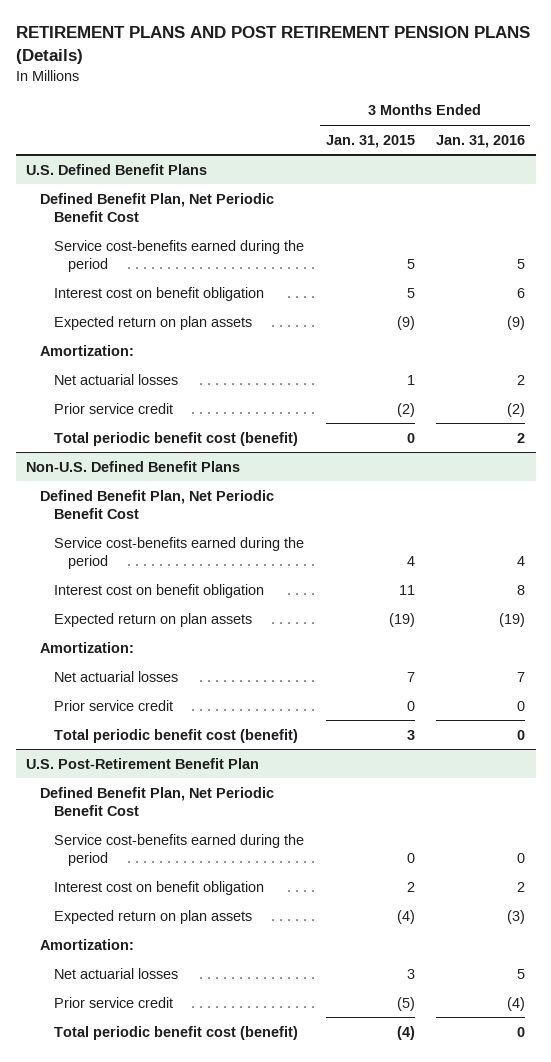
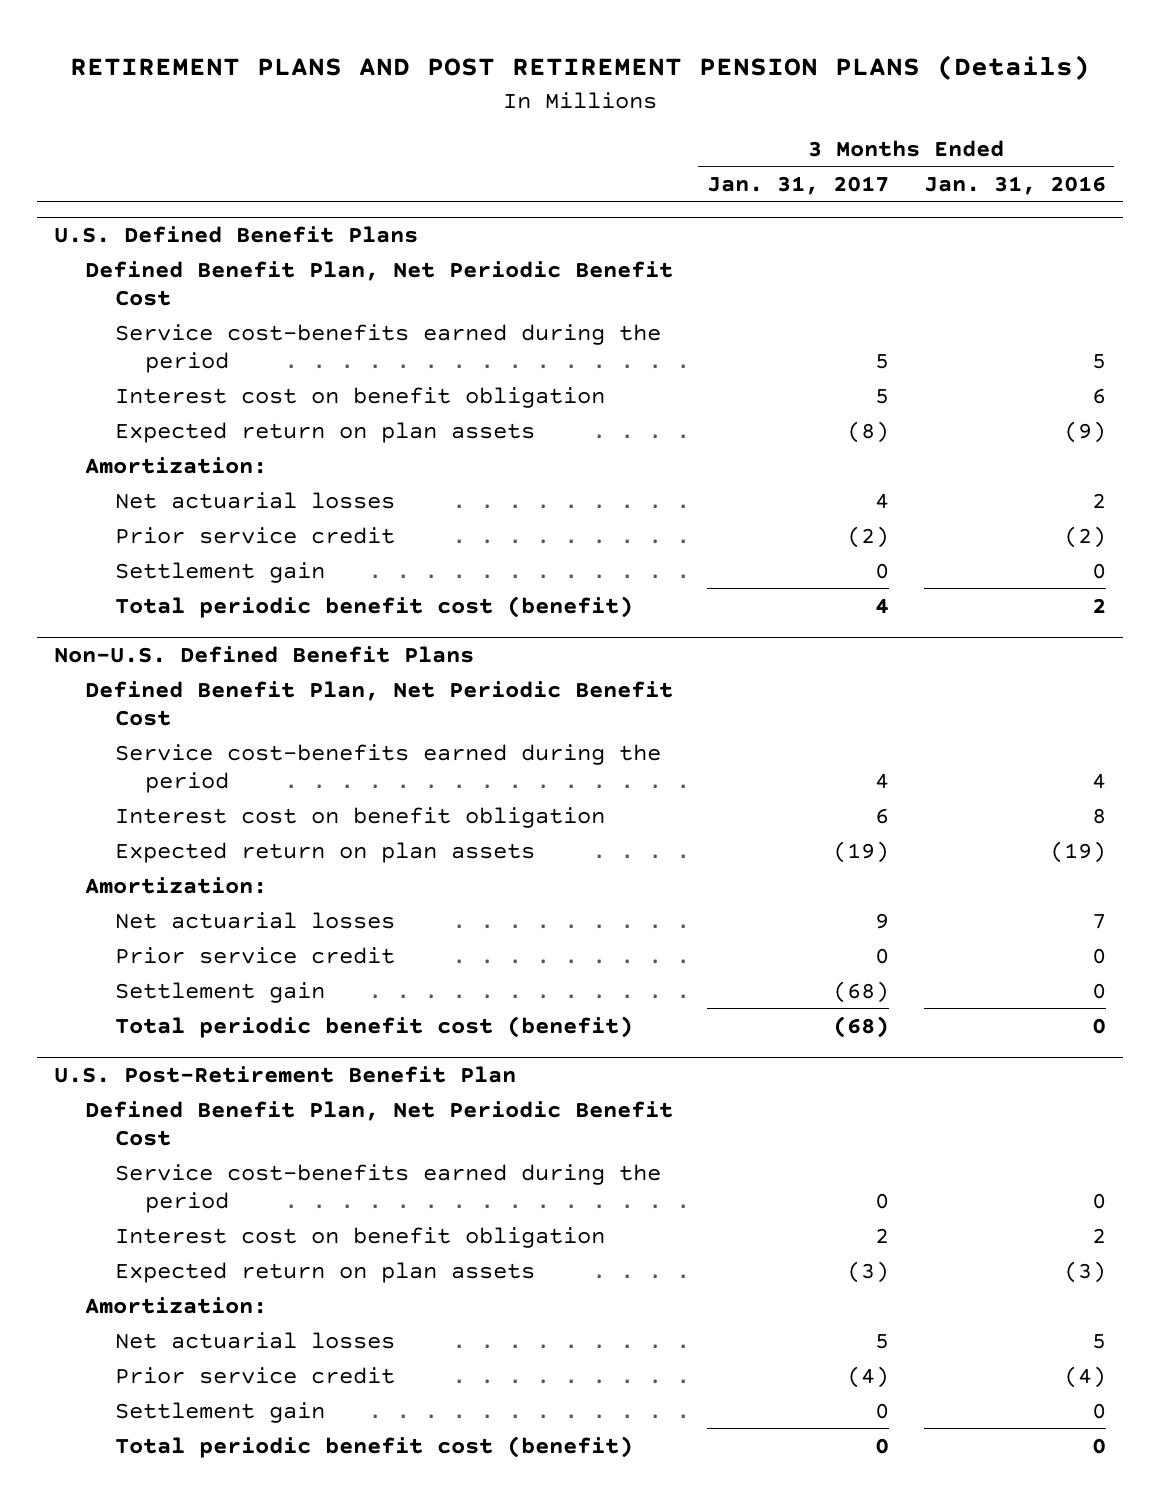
- | 3 Months Ended Jan. 31, 2015 | 3 Months Ended Jan. 31, 2016
+ | 3 Months Ended Jan. 31, 2017 | 3 Months Ended Jan. 31, 2016
@ U.S. Defined Benefit Plans
+ Settlement gain | 0 | 0
@ Non-U.S. Defined Benefit Plans
+ Settlement gain | (68) | 0
@ U.S. Post-Retirement Benefit Plan
+ Settlement gain | 0 | 0

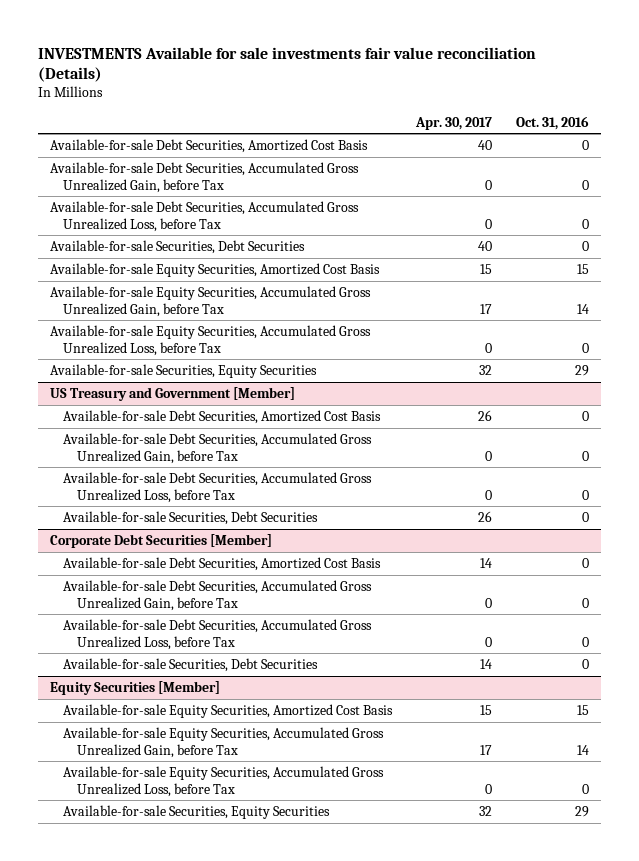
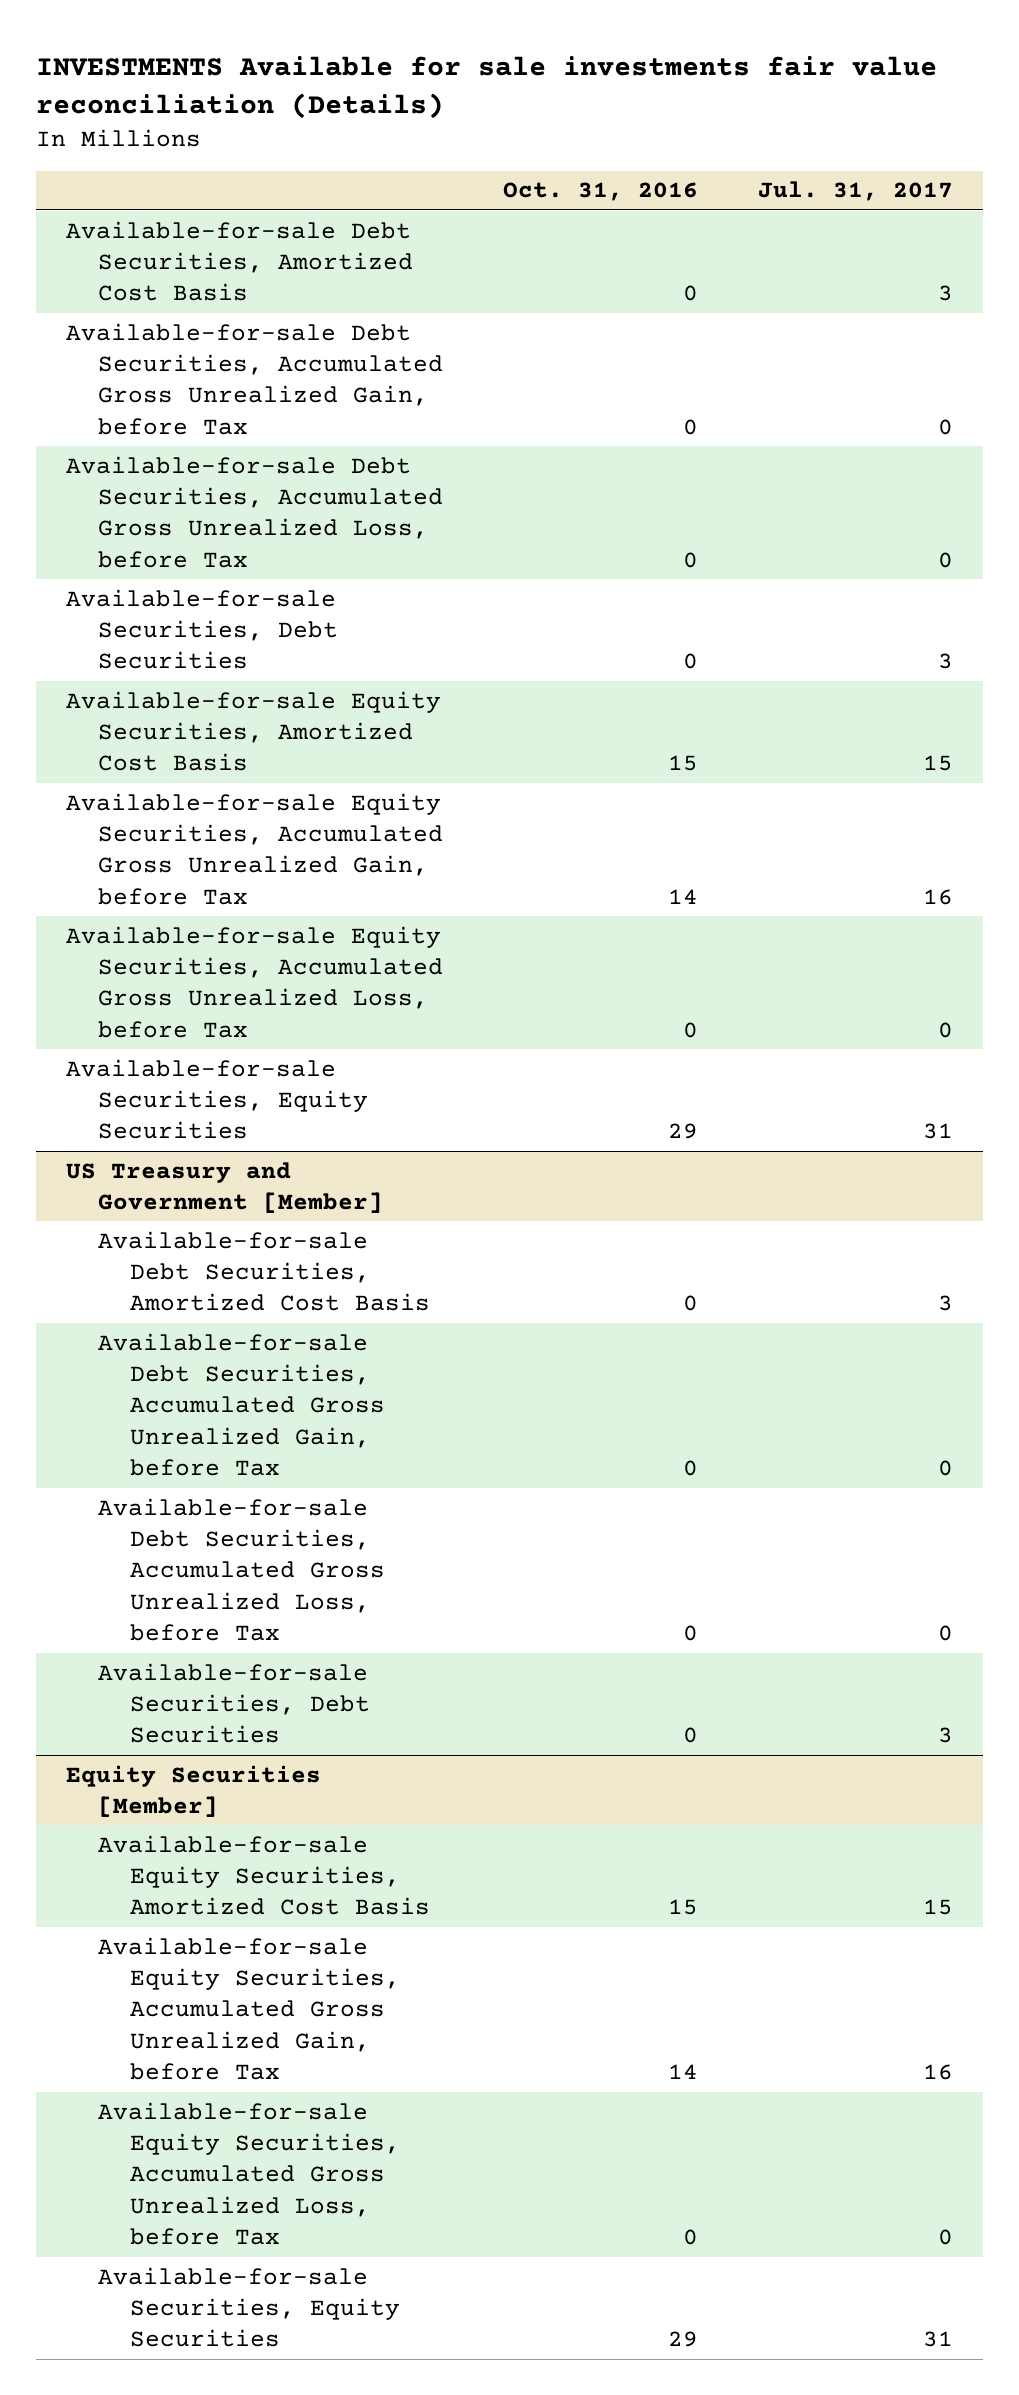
- | Apr. 30, 2017 | Oct. 31, 2016
+ | Oct. 31, 2016 | Jul. 31, 2017
- Corporate Debt Securities [Member]
- Available-for-sale Debt Securities, Amortized Cost Basis | 14 | 0
- Available-for-sale Debt Securities, Accumulated Gross Unrealized Gain, before Tax | 0 | 0
- Available-for-sale Debt Securities, Accumulated Gross Unrealized Loss, before Tax | 0 | 0
- Available-for-sale Securities, Debt Securities | 14 | 0

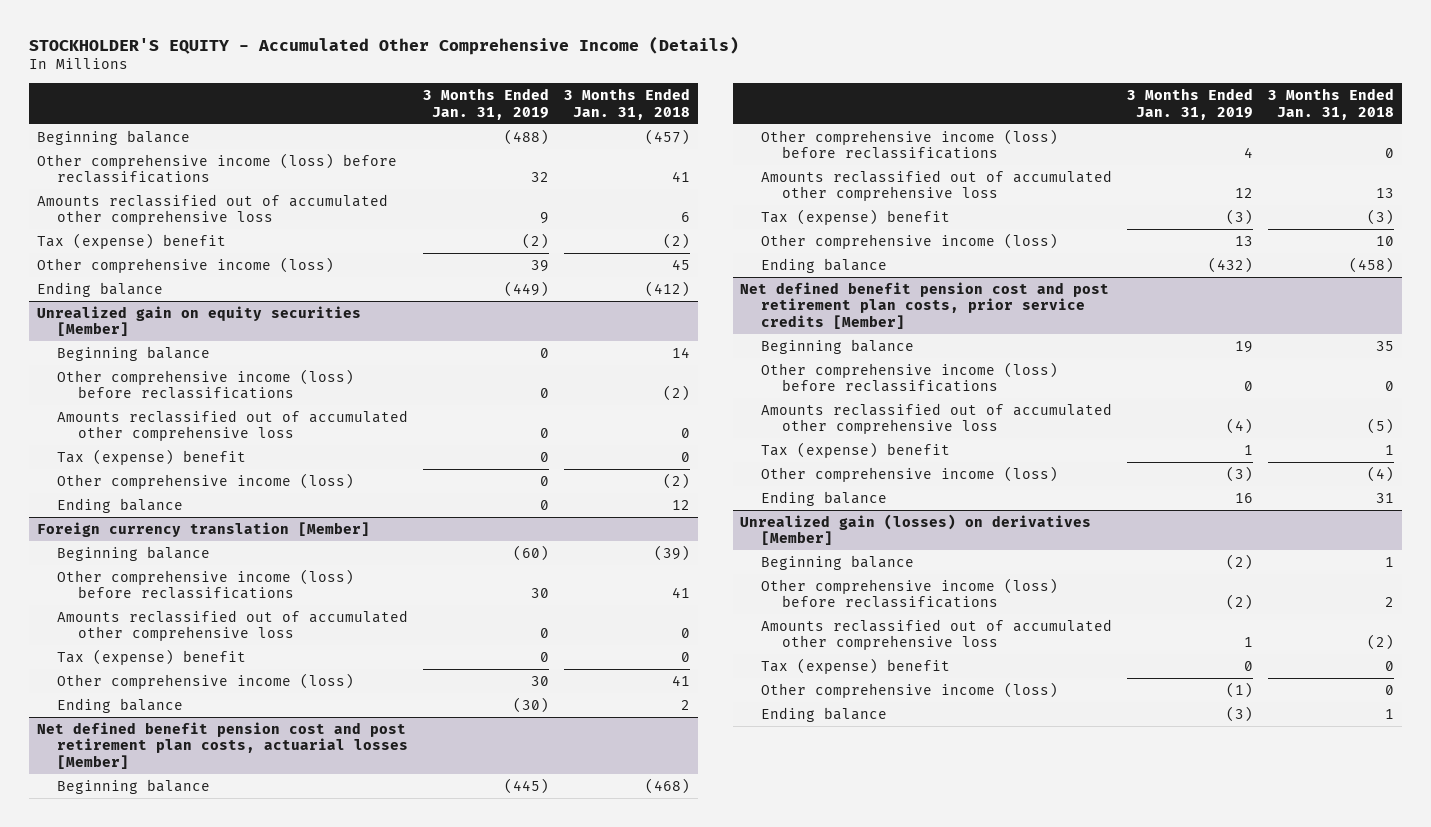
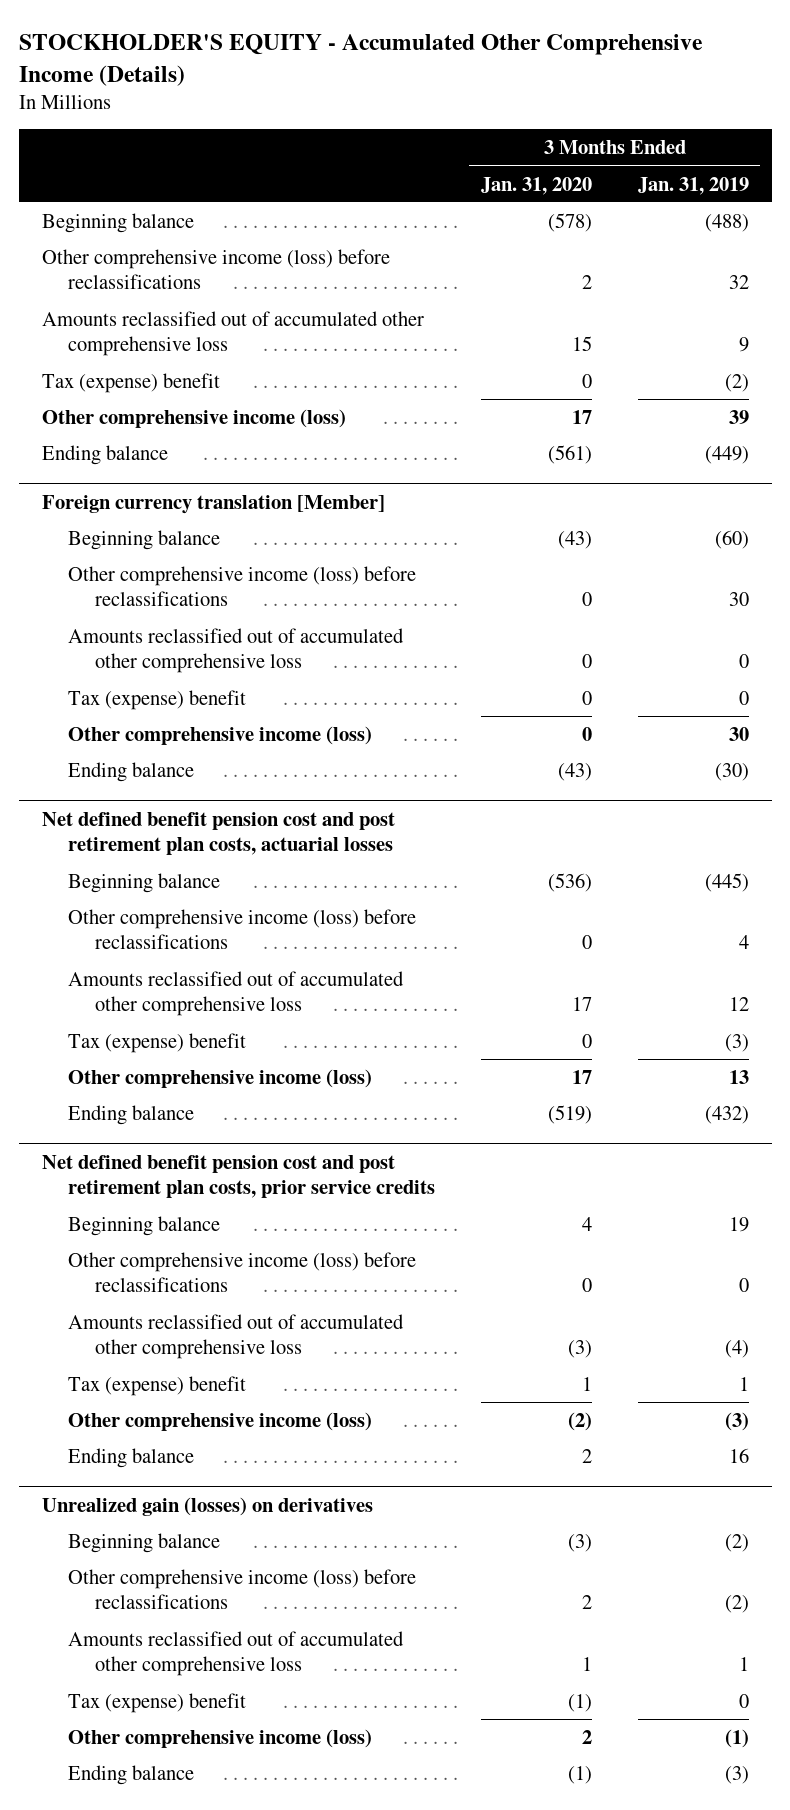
- | 3 Months Ended Jan. 31, 2019 | 3 Months Ended Jan. 31, 2018
+ | 3 Months Ended Jan. 31, 2020 | 3 Months Ended Jan. 31, 2019
- Unrealized gain on equity securities [Member]
- Beginning balance | 0 | 14
- Other comprehensive income (loss) before reclassifications | 0 | (2)
- Amounts reclassified out of accumulated other comprehensive loss | 0 | 0
- Tax (expense) benefit | 0 | 0
- Other comprehensive income (loss) | 0 | (2)
- Ending balance | 0 | 12
- Net defined benefit pension cost and post retirement plan costs, actuarial losses [Member]
+ Net defined benefit pension cost and post retirement plan costs, actuarial losses
- Net defined benefit pension cost and post retirement plan costs, prior service credits [Member]
+ Net defined benefit pension cost and post retirement plan costs, prior service credits
- Unrealized gain (losses) on derivatives [Member]
+ Unrealized gain (losses) on derivatives

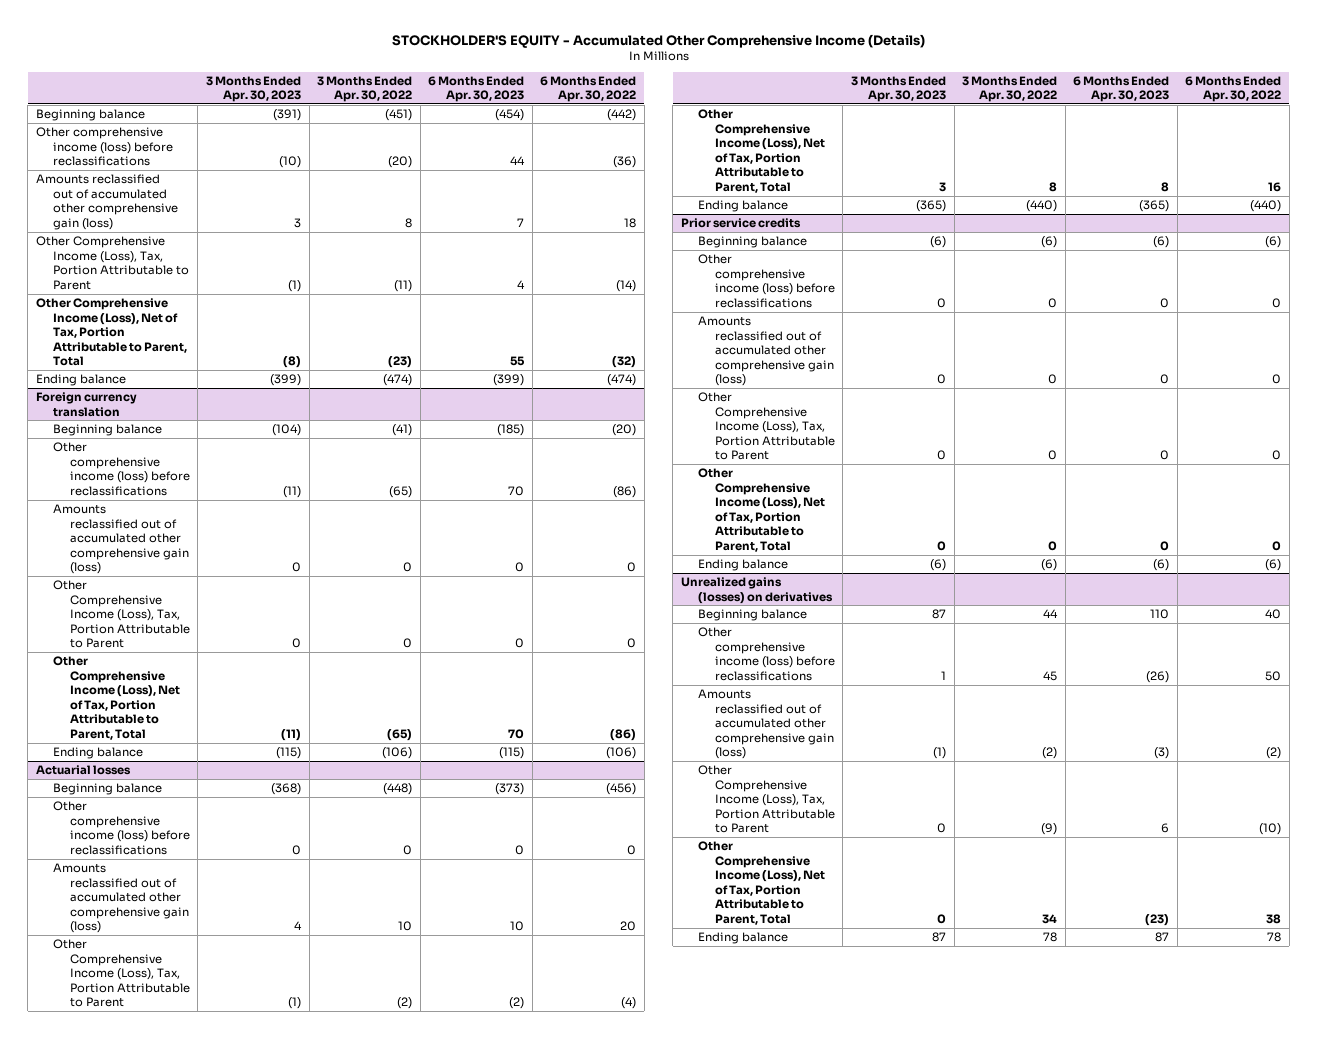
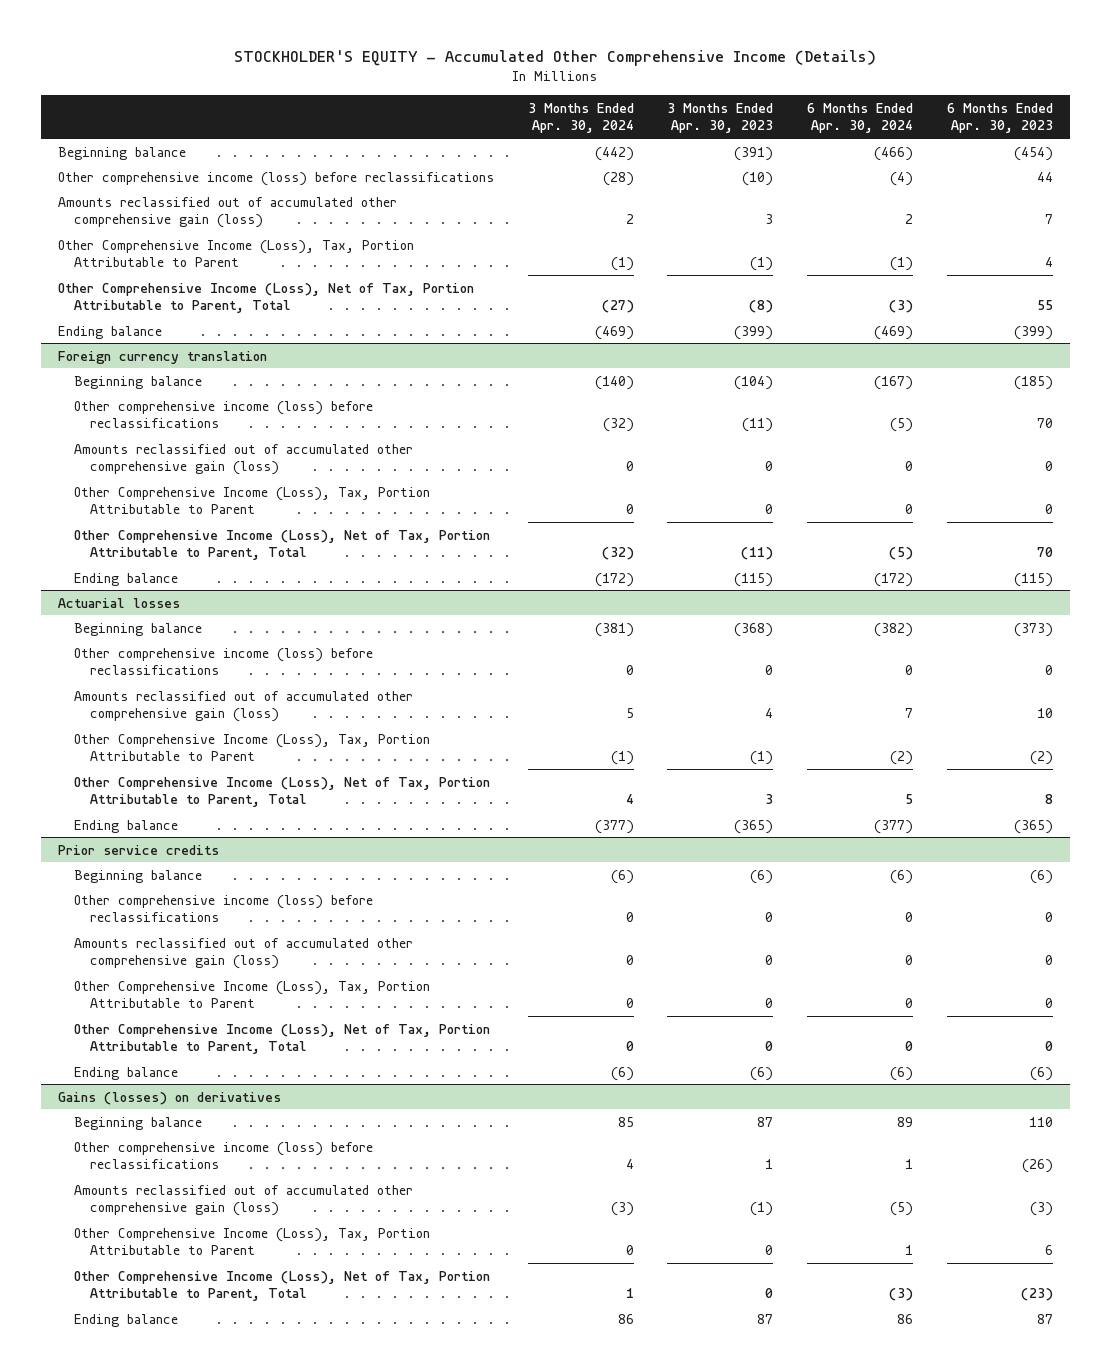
- | 3 Months Ended Apr. 30, 2023 | 3 Months Ended Apr. 30, 2022 | 6 Months Ended Apr. 30, 2023 | 6 Months Ended Apr. 30, 2022
+ | 3 Months Ended Apr. 30, 2024 | 3 Months Ended Apr. 30, 2023 | 6 Months Ended Apr. 30, 2024 | 6 Months Ended Apr. 30, 2023
- Unrealized gains (losses) on derivatives
+ Gains (losses) on derivatives

